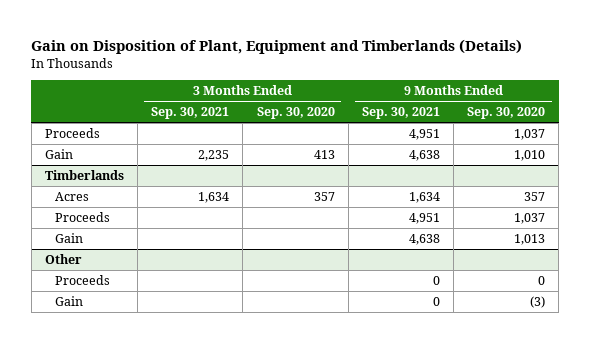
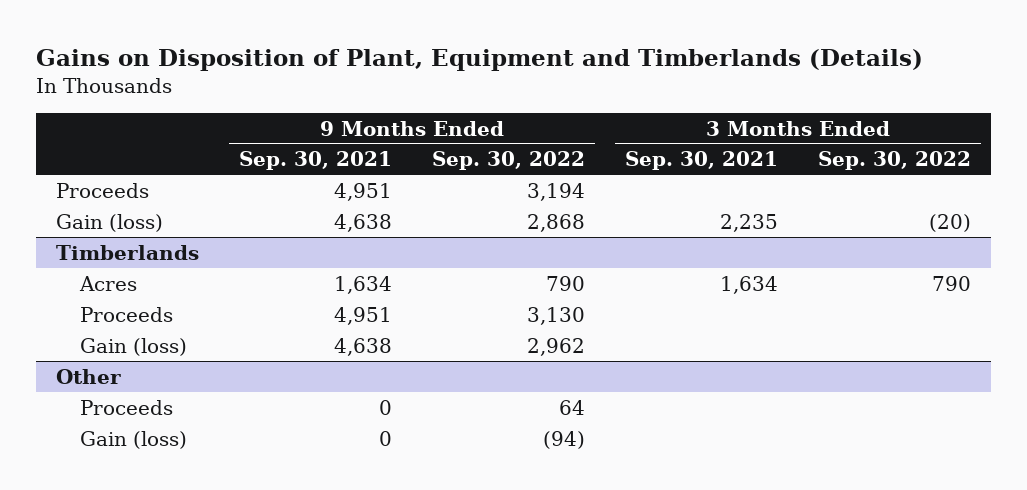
- Gain on Disposition of Plant, Equipment and Timberlands (Details)
+ Gains on Disposition of Plant, Equipment and Timberlands (Details)
- | 3 Months Ended Sep. 30, 2021 | 3 Months Ended Sep. 30, 2020 | 9 Months Ended Sep. 30, 2021 | 9 Months Ended Sep. 30, 2020
+ | 9 Months Ended Sep. 30, 2021 | 9 Months Ended Sep. 30, 2022 | 3 Months Ended Sep. 30, 2021 | 3 Months Ended Sep. 30, 2022
- Gain | 2,235 | 413 | 4,638 | 1,010
+ Gain (loss) | 4,638 | 2,868 | 2,235 | (20)
@ Timberlands
- Gain | | | 4,638 | 1,013
+ Gain (loss) | 4,638 | 2,962 | |
@ Other
- Gain | | | 0 | (3)
+ Gain (loss) | 0 | (94) | |

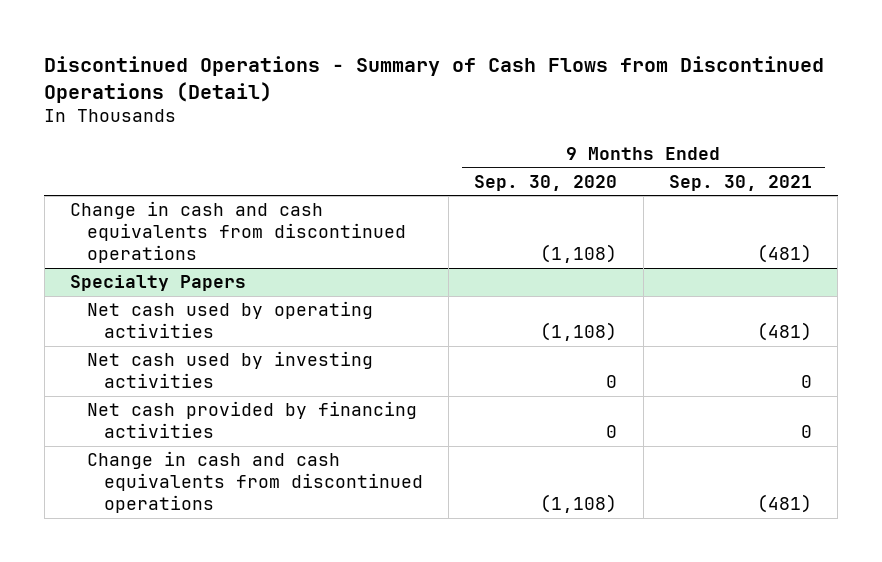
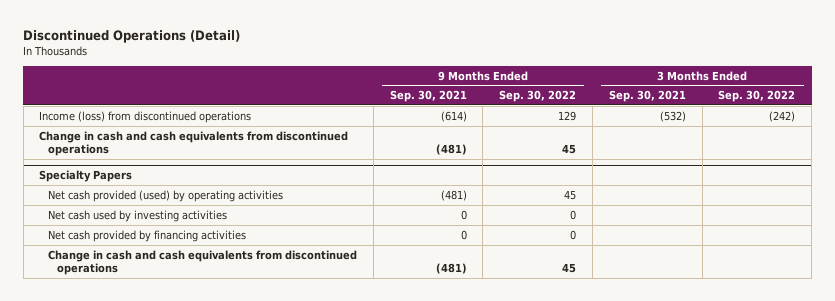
- Discontinued Operations - Summary of Cash Flows from Discontinued Operations (Detail)
+ Discontinued Operations (Detail)
- | 9 Months Ended Sep. 30, 2020 | 9 Months Ended Sep. 30, 2021
+ | 9 Months Ended Sep. 30, 2021 | 9 Months Ended Sep. 30, 2022 | 3 Months Ended Sep. 30, 2021 | 3 Months Ended Sep. 30, 2022
+ Income (loss) from discontinued operations | (614) | 129 | (532) | (242)
@ Specialty Papers
- Net cash used by operating activities | (1,108) | (481)
+ Net cash provided (used) by operating activities | (481) | 45 | |

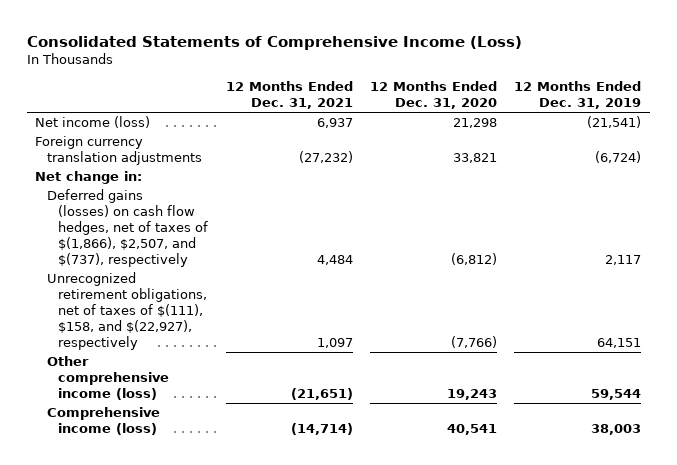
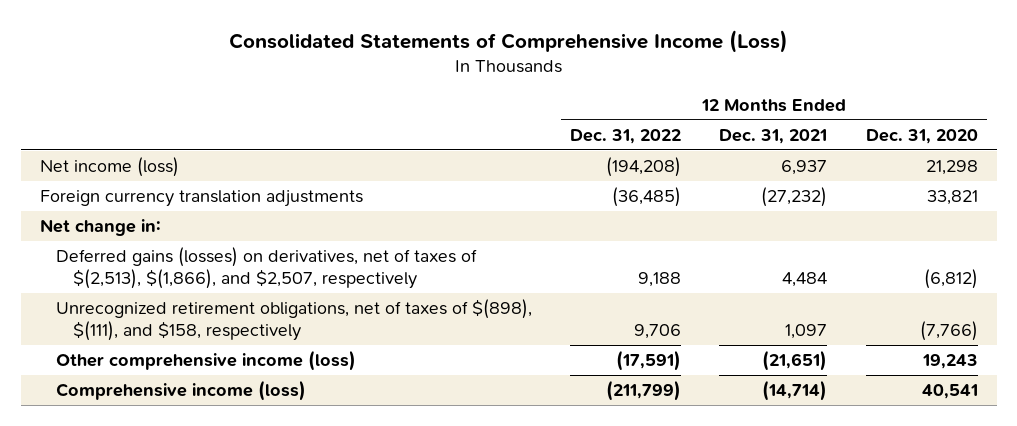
- | 12 Months Ended Dec. 31, 2021 | 12 Months Ended Dec. 31, 2020 | 12 Months Ended Dec. 31, 2019
+ | 12 Months Ended Dec. 31, 2022 | 12 Months Ended Dec. 31, 2021 | 12 Months Ended Dec. 31, 2020
- Deferred gains (losses) on cash flow hedges, net of taxes of $(1,866), $2,507, and $(737), respectively | 4,484 | (6,812) | 2,117
- Unrecognized retirement obligations, net of taxes of $(111), $158, and $(22,927), respectively | 1,097 | (7,766) | 64,151
+ Deferred gains (losses) on derivatives, net of taxes of $(2,513), $(1,866), and $2,507, respectively | 9,188 | 4,484 | (6,812)
+ Unrecognized retirement obligations, net of taxes of $(898), $(111), and $158, respectively | 9,706 | 1,097 | (7,766)

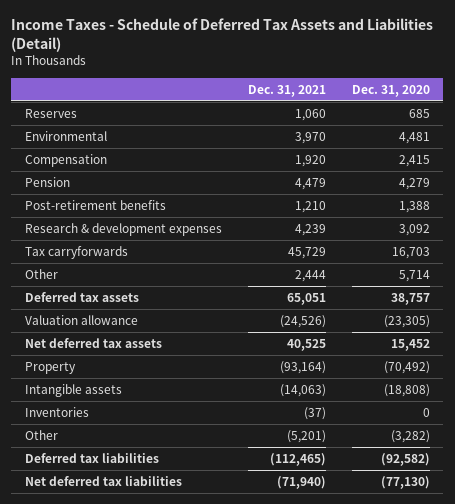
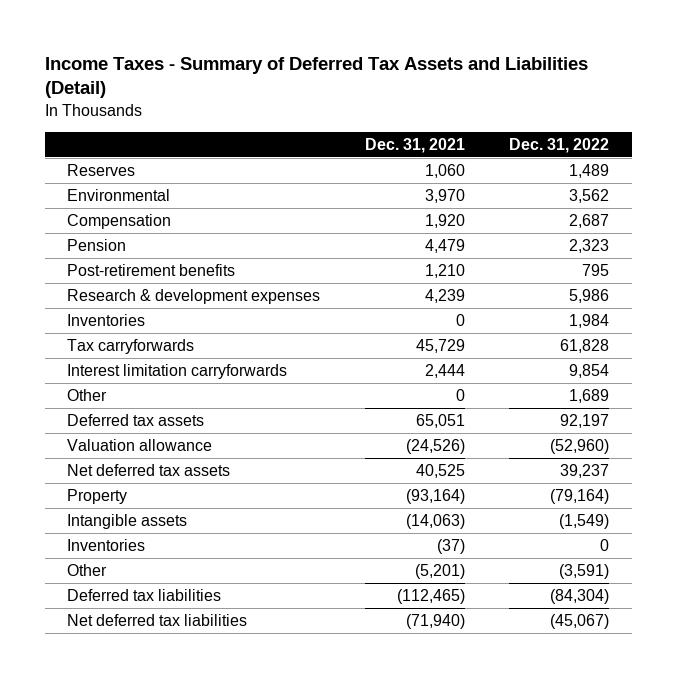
- Income Taxes - Schedule of Deferred Tax Assets and Liabilities (Detail)
+ Income Taxes - Summary of Deferred Tax Assets and Liabilities (Detail)
- | Dec. 31, 2021 | Dec. 31, 2020
+ | Dec. 31, 2021 | Dec. 31, 2022
+ Inventories | 0 | 1,984
- Other | 2,444 | 5,714
+ Interest limitation carryforwards | 2,444 | 9,854
+ Other | 0 | 1,689

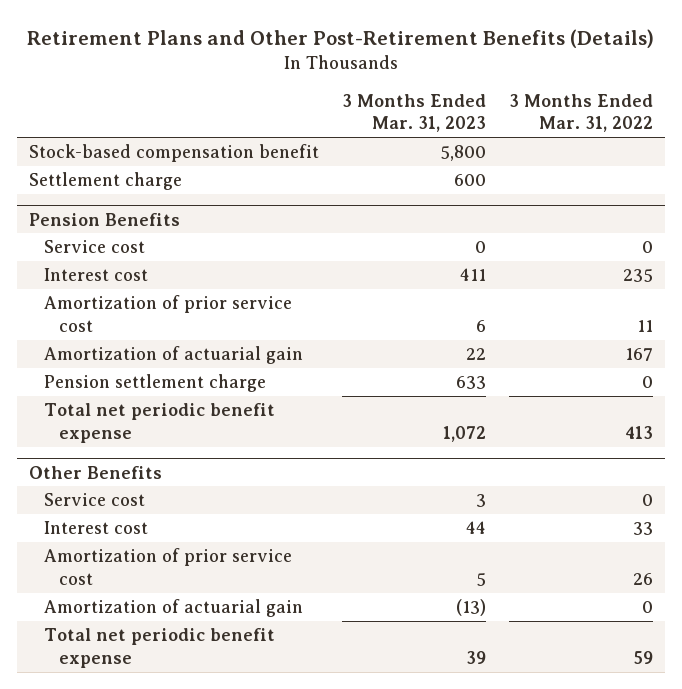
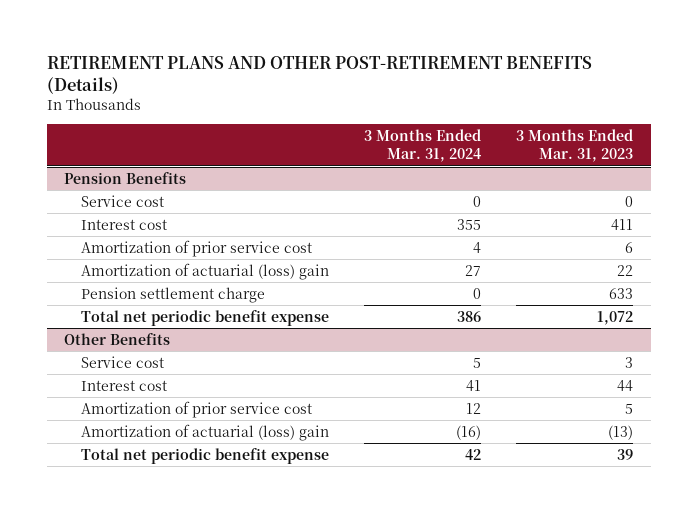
- Retirement Plans and Other Post-Retirement Benefits (Details)
+ RETIREMENT PLANS AND OTHER POST-RETIREMENT BENEFITS (Details)
- | 3 Months Ended Mar. 31, 2023 | 3 Months Ended Mar. 31, 2022
+ | 3 Months Ended Mar. 31, 2024 | 3 Months Ended Mar. 31, 2023
- Stock-based compensation benefit | 5,800 |
- Settlement charge | 600 |
@ Pension Benefits
- Amortization of actuarial gain | 22 | 167
+ Amortization of actuarial (loss) gain | 27 | 22
@ Other Benefits
- Amortization of actuarial gain | (13) | 0
+ Amortization of actuarial (loss) gain | (16) | (13)

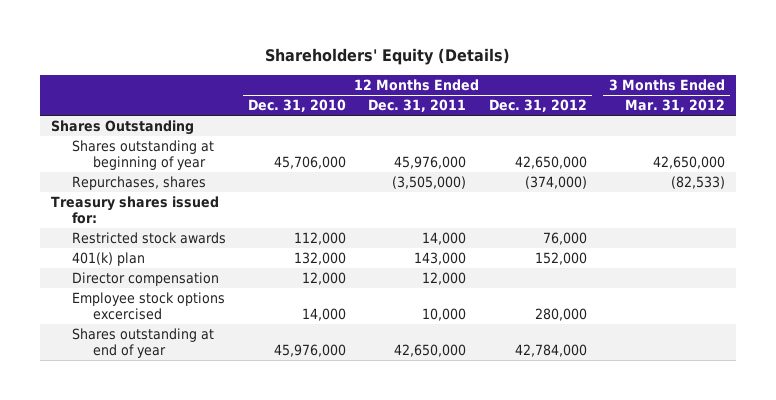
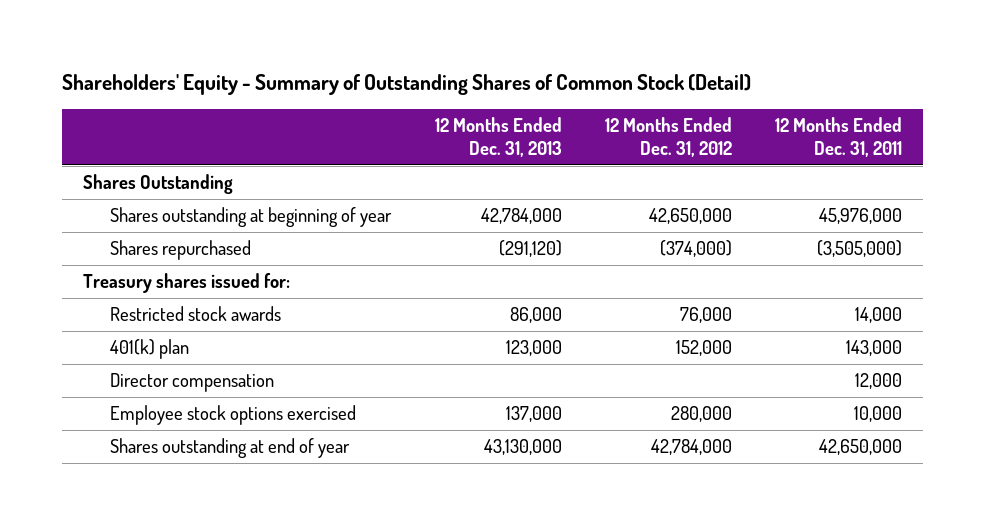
- Shareholders' Equity (Details)
+ Shareholders' Equity - Summary of Outstanding Shares of Common Stock (Detail)
- | 12 Months Ended Dec. 31, 2010 | 12 Months Ended Dec. 31, 2011 | 12 Months Ended Dec. 31, 2012 | 3 Months Ended Mar. 31, 2012
+ | 12 Months Ended Dec. 31, 2013 | 12 Months Ended Dec. 31, 2012 | 12 Months Ended Dec. 31, 2011
- Repurchases, shares | | (3,505,000) | (374,000) | (82,533)
+ Shares repurchased | (291,120) | (374,000) | (3,505,000)
- Employee stock options excercised | 14,000 | 10,000 | 280,000 |
+ Employee stock options exercised | 137,000 | 280,000 | 10,000

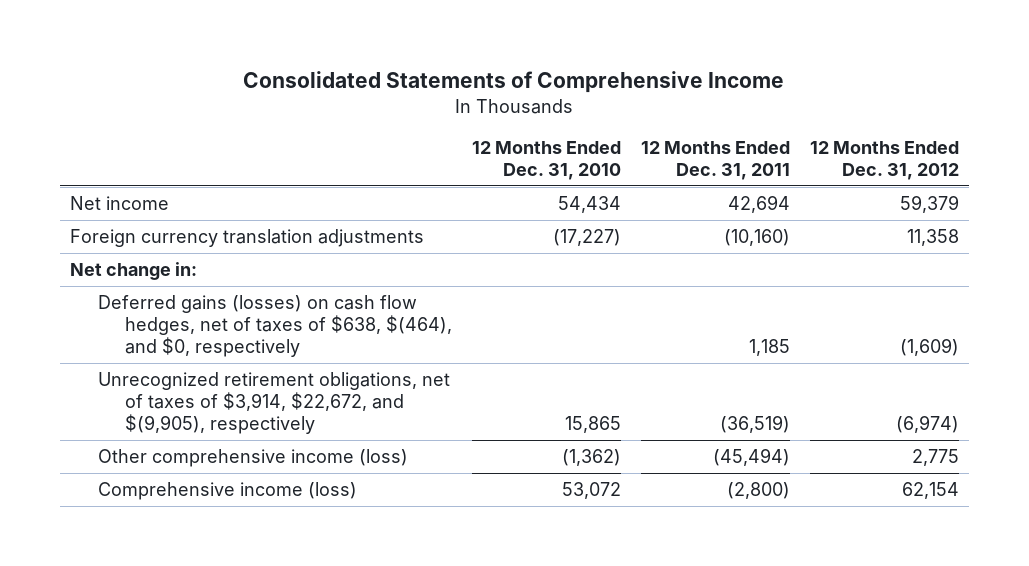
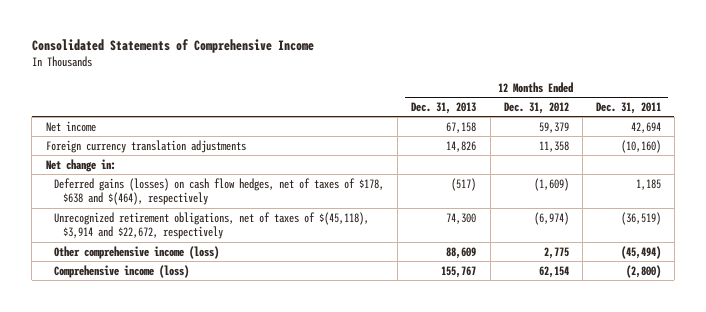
- | 12 Months Ended Dec. 31, 2010 | 12 Months Ended Dec. 31, 2011 | 12 Months Ended Dec. 31, 2012
+ | 12 Months Ended Dec. 31, 2013 | 12 Months Ended Dec. 31, 2012 | 12 Months Ended Dec. 31, 2011
- Deferred gains (losses) on cash flow hedges, net of taxes of $638, $(464), and $0, respectively | | 1,185 | (1,609)
- Unrecognized retirement obligations, net of taxes of $3,914, $22,672, and $(9,905), respectively | 15,865 | (36,519) | (6,974)
+ Deferred gains (losses) on cash flow hedges, net of taxes of $178, $638 and $(464), respectively | (517) | (1,609) | 1,185
+ Unrecognized retirement obligations, net of taxes of $(45,118), $3,914 and $22,672, respectively | 74,300 | (6,974) | (36,519)

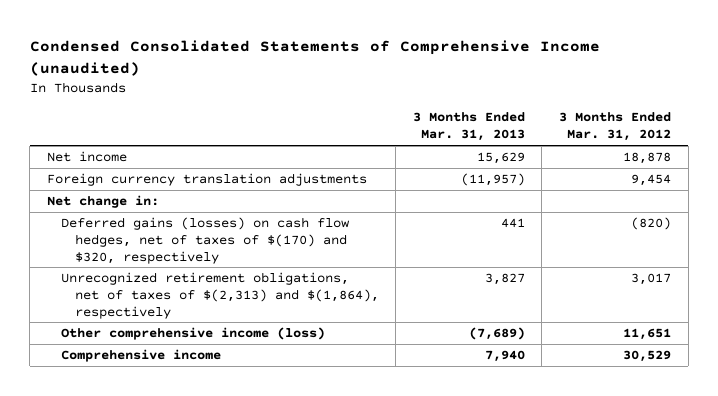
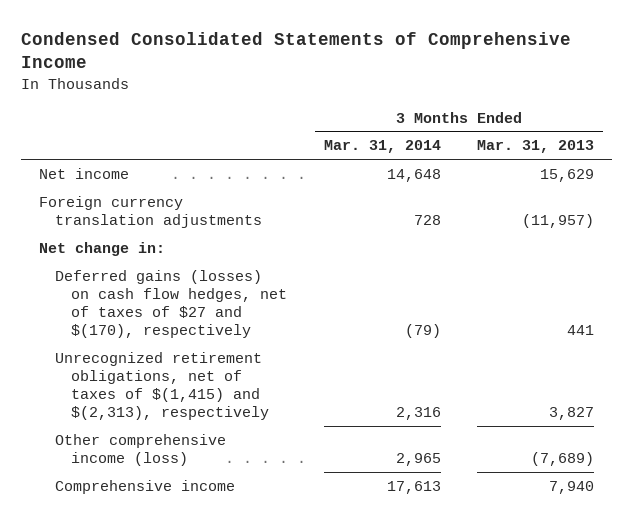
- Condensed Consolidated Statements of Comprehensive Income (unaudited)
+ Condensed Consolidated Statements of Comprehensive Income
- | 3 Months Ended Mar. 31, 2013 | 3 Months Ended Mar. 31, 2012
+ | 3 Months Ended Mar. 31, 2014 | 3 Months Ended Mar. 31, 2013
- Deferred gains (losses) on cash flow hedges, net of taxes of $(170) and $320, respectively | 441 | (820)
- Unrecognized retirement obligations, net of taxes of $(2,313) and $(1,864), respectively | 3,827 | 3,017
+ Deferred gains (losses) on cash flow hedges, net of taxes of $27 and $(170), respectively | (79) | 441
+ Unrecognized retirement obligations, net of taxes of $(1,415) and $(2,313), respectively | 2,316 | 3,827

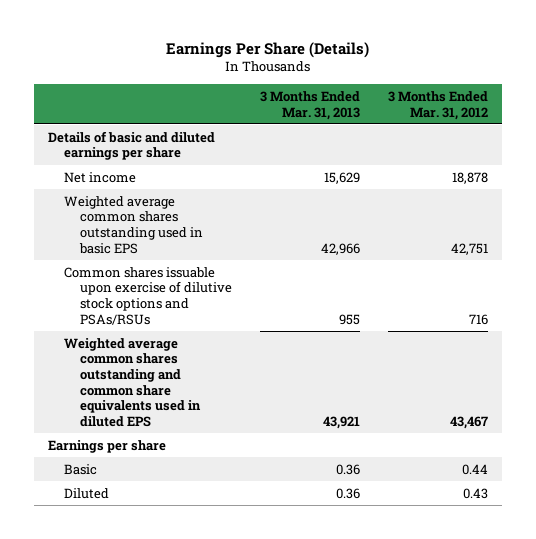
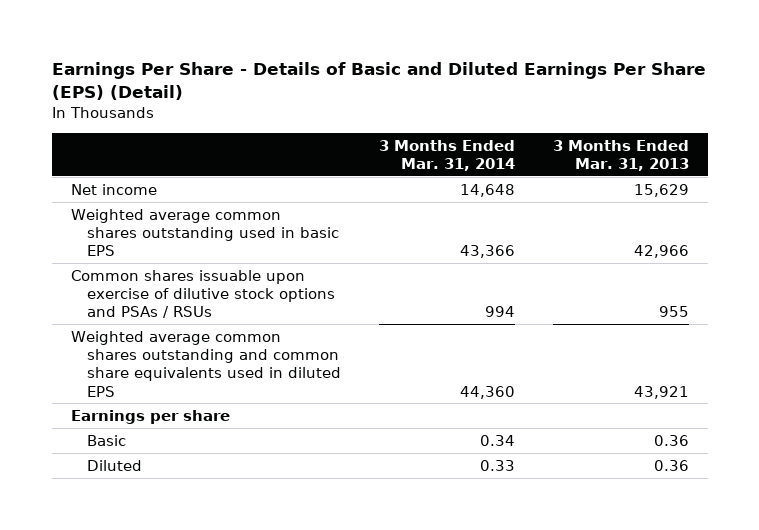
- Earnings Per Share (Details)
+ Earnings Per Share - Details of Basic and Diluted Earnings Per Share (EPS) (Detail)
- | 3 Months Ended Mar. 31, 2013 | 3 Months Ended Mar. 31, 2012
+ | 3 Months Ended Mar. 31, 2014 | 3 Months Ended Mar. 31, 2013
- Details of basic and diluted earnings per share
- Common shares issuable upon exercise of dilutive stock options and PSAs/RSUs | 955 | 716
+ Common shares issuable upon exercise of dilutive stock options and PSAs / RSUs | 994 | 955

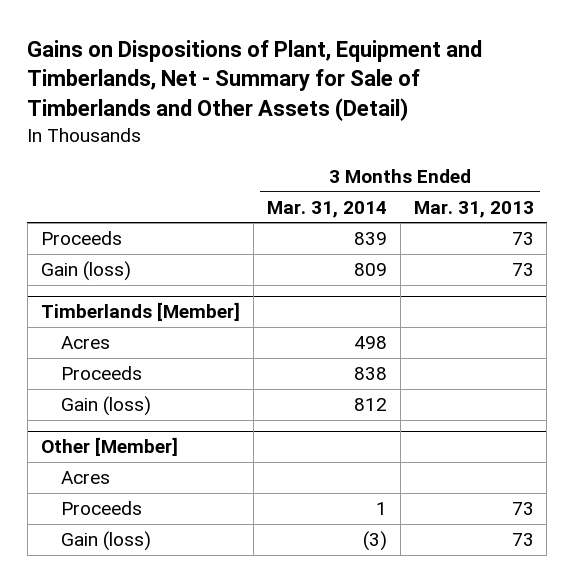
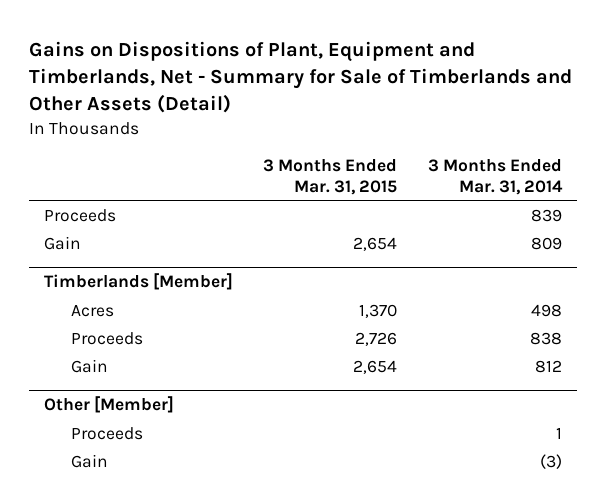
- | 3 Months Ended Mar. 31, 2014 | 3 Months Ended Mar. 31, 2013
+ | 3 Months Ended Mar. 31, 2015 | 3 Months Ended Mar. 31, 2014
- Gain (loss) | 809 | 73
+ Gain | 2,654 | 809
@ Timberlands [Member]
- Gain (loss) | 812 |
+ Gain | 2,654 | 812
@ Other [Member]
- Acres
- Gain (loss) | (3) | 73
+ Gain | | (3)

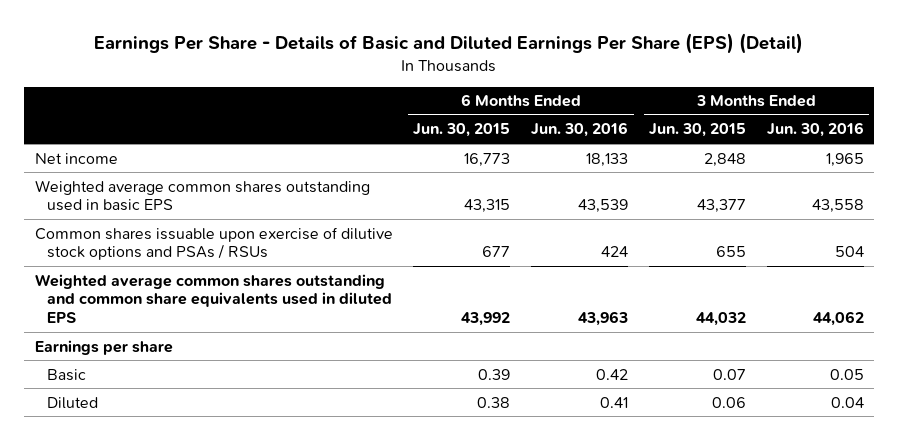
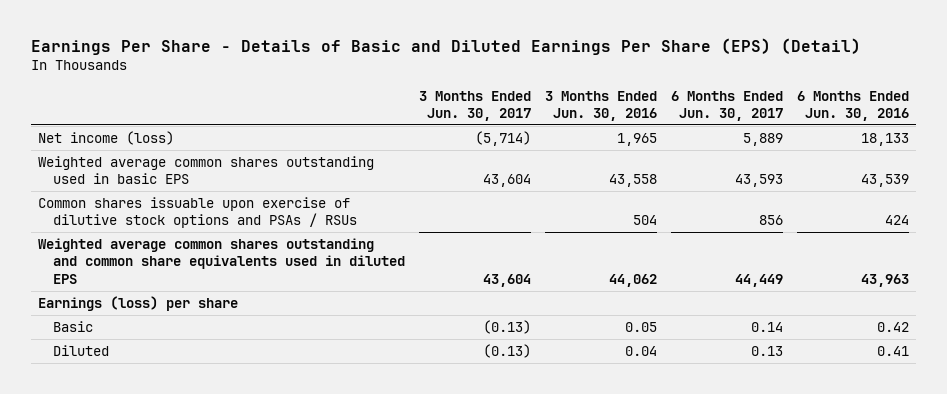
- | 6 Months Ended Jun. 30, 2015 | 6 Months Ended Jun. 30, 2016 | 3 Months Ended Jun. 30, 2015 | 3 Months Ended Jun. 30, 2016
+ | 3 Months Ended Jun. 30, 2017 | 3 Months Ended Jun. 30, 2016 | 6 Months Ended Jun. 30, 2017 | 6 Months Ended Jun. 30, 2016
- Net income | 16,773 | 18,133 | 2,848 | 1,965
+ Net income (loss) | (5,714) | 1,965 | 5,889 | 18,133
- Earnings per share
+ Earnings (loss) per share

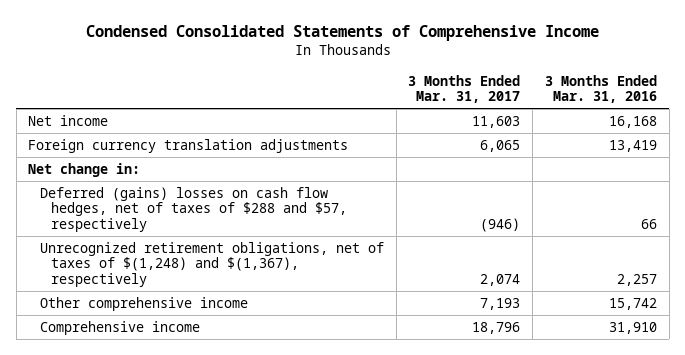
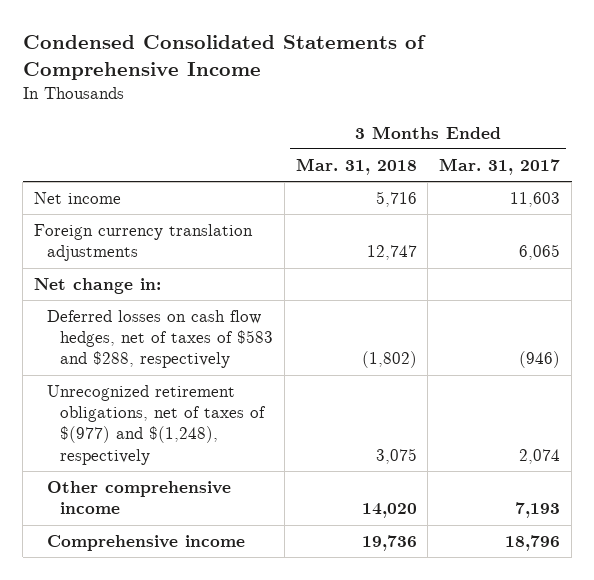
- | 3 Months Ended Mar. 31, 2017 | 3 Months Ended Mar. 31, 2016
+ | 3 Months Ended Mar. 31, 2018 | 3 Months Ended Mar. 31, 2017
- Deferred (gains) losses on cash flow hedges, net of taxes of $288 and $57, respectively | (946) | 66
- Unrecognized retirement obligations, net of taxes of $(1,248) and $(1,367), respectively | 2,074 | 2,257
+ Deferred losses on cash flow hedges, net of taxes of $583 and $288, respectively | (1,802) | (946)
+ Unrecognized retirement obligations, net of taxes of $(977) and $(1,248), respectively | 3,075 | 2,074

